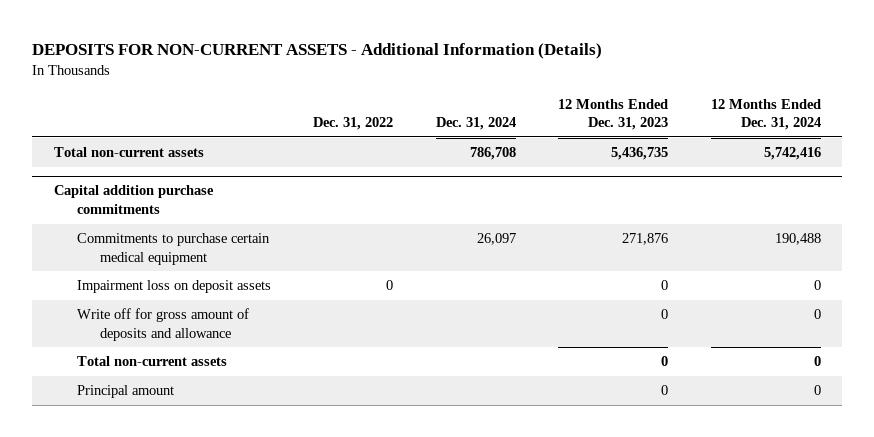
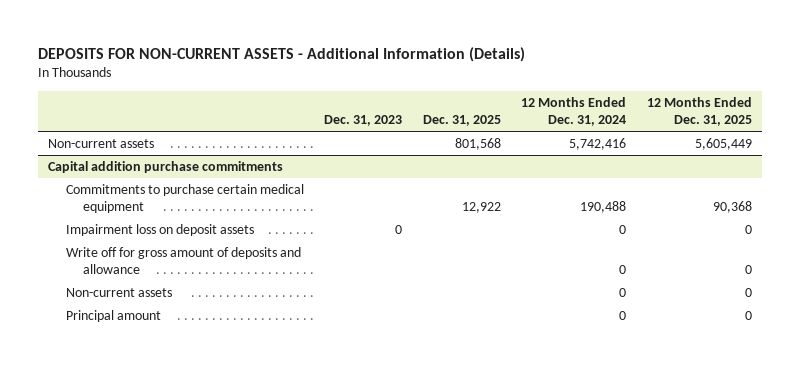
- | Dec. 31, 2022 | Dec. 31, 2024 | 12 Months Ended Dec. 31, 2023 | 12 Months Ended Dec. 31, 2024
+ | Dec. 31, 2023 | Dec. 31, 2025 | 12 Months Ended Dec. 31, 2024 | 12 Months Ended Dec. 31, 2025
- Total non-current assets | | 786,708 | 5,436,735 | 5,742,416
+ Non-current assets | | 801,568 | 5,742,416 | 5,605,449
@ Capital addition purchase commitments
- Total non-current assets | | | 0 | 0
+ Non-current assets | | | 0 | 0

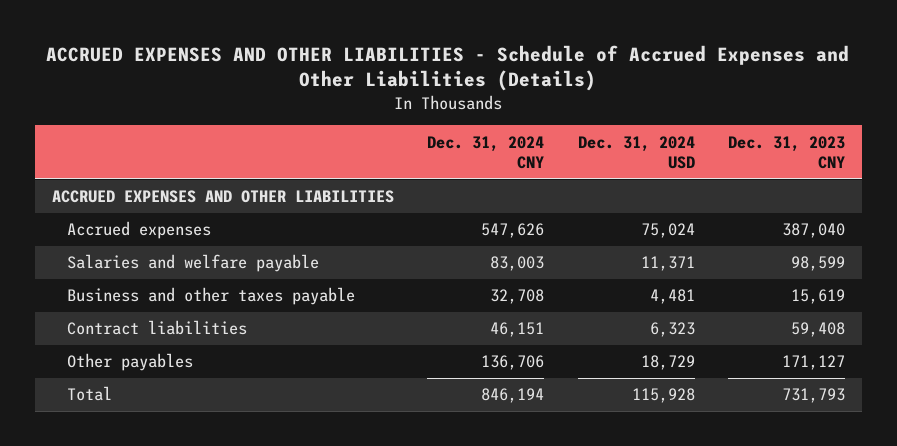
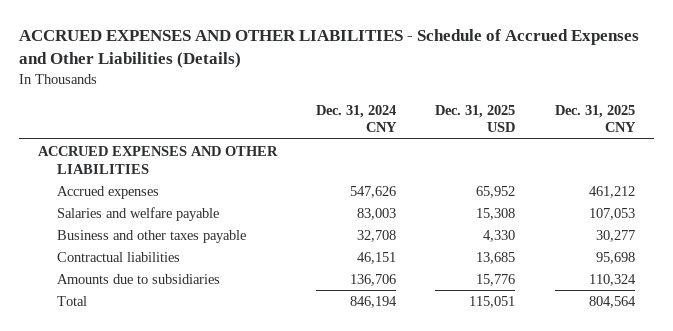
- | Dec. 31, 2024 CNY | Dec. 31, 2024 USD | Dec. 31, 2023 CNY
+ | Dec. 31, 2024 CNY | Dec. 31, 2025 USD | Dec. 31, 2025 CNY
- Contract liabilities | 46,151 | 6,323 | 59,408
- Other payables | 136,706 | 18,729 | 171,127
+ Contractual liabilities | 46,151 | 13,685 | 95,698
+ Amounts due to subsidiaries | 136,706 | 15,776 | 110,324

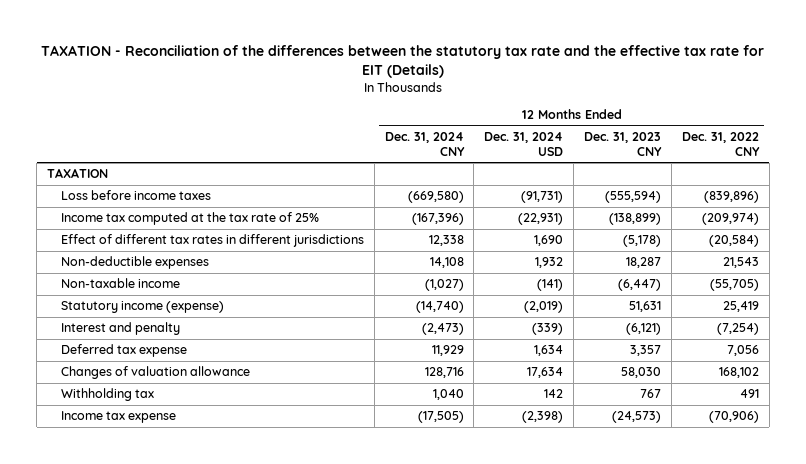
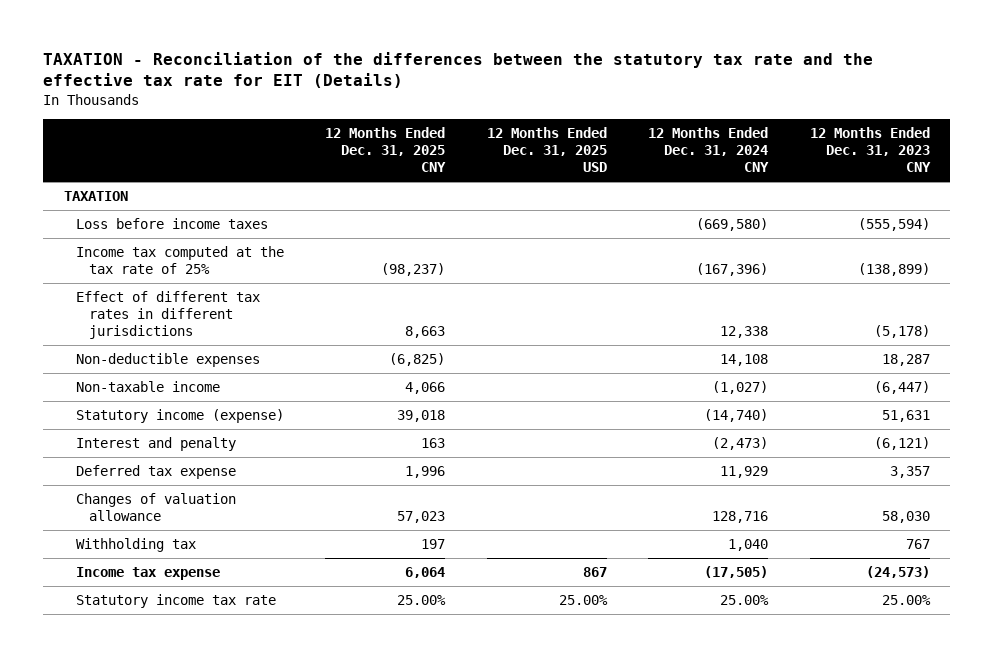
- | 12 Months Ended Dec. 31, 2024 CNY | 12 Months Ended Dec. 31, 2024 USD | 12 Months Ended Dec. 31, 2023 CNY | 12 Months Ended Dec. 31, 2022 CNY
+ | 12 Months Ended Dec. 31, 2025 CNY | 12 Months Ended Dec. 31, 2025 USD | 12 Months Ended Dec. 31, 2024 CNY | 12 Months Ended Dec. 31, 2023 CNY
+ Statutory income tax rate | 25.00% | 25.00% | 25.00% | 25.00%

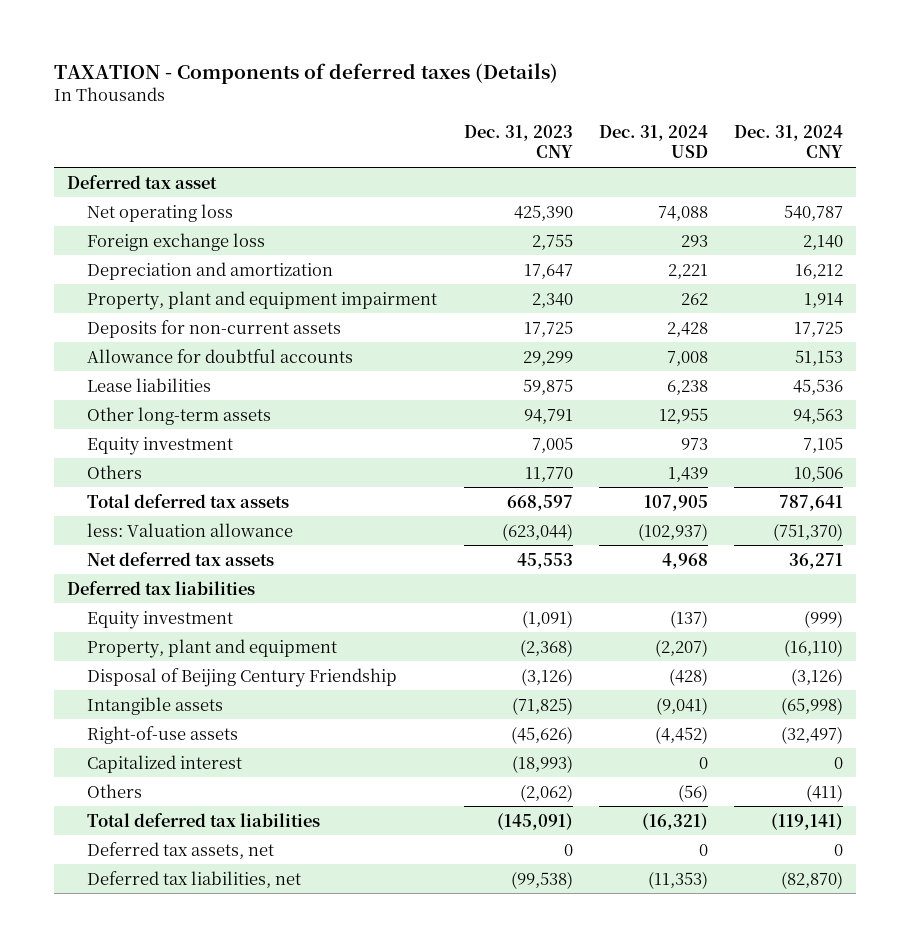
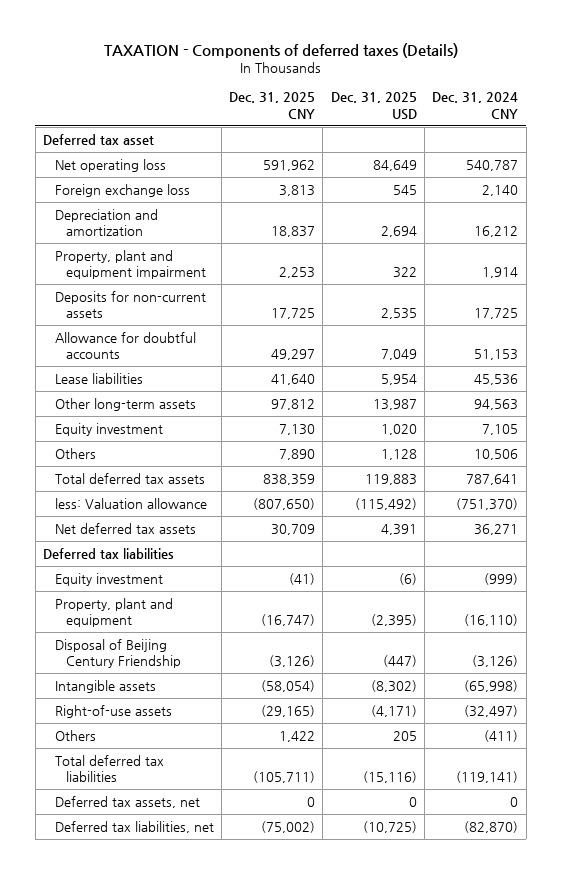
- | Dec. 31, 2023 CNY | Dec. 31, 2024 USD | Dec. 31, 2024 CNY
+ | Dec. 31, 2025 CNY | Dec. 31, 2025 USD | Dec. 31, 2024 CNY
- Capitalized interest | (18,993) | 0 | 0

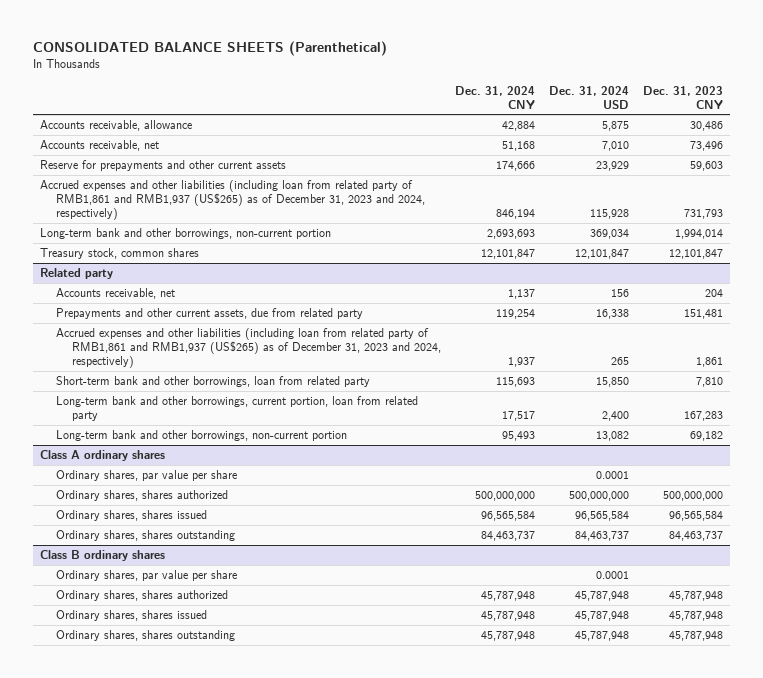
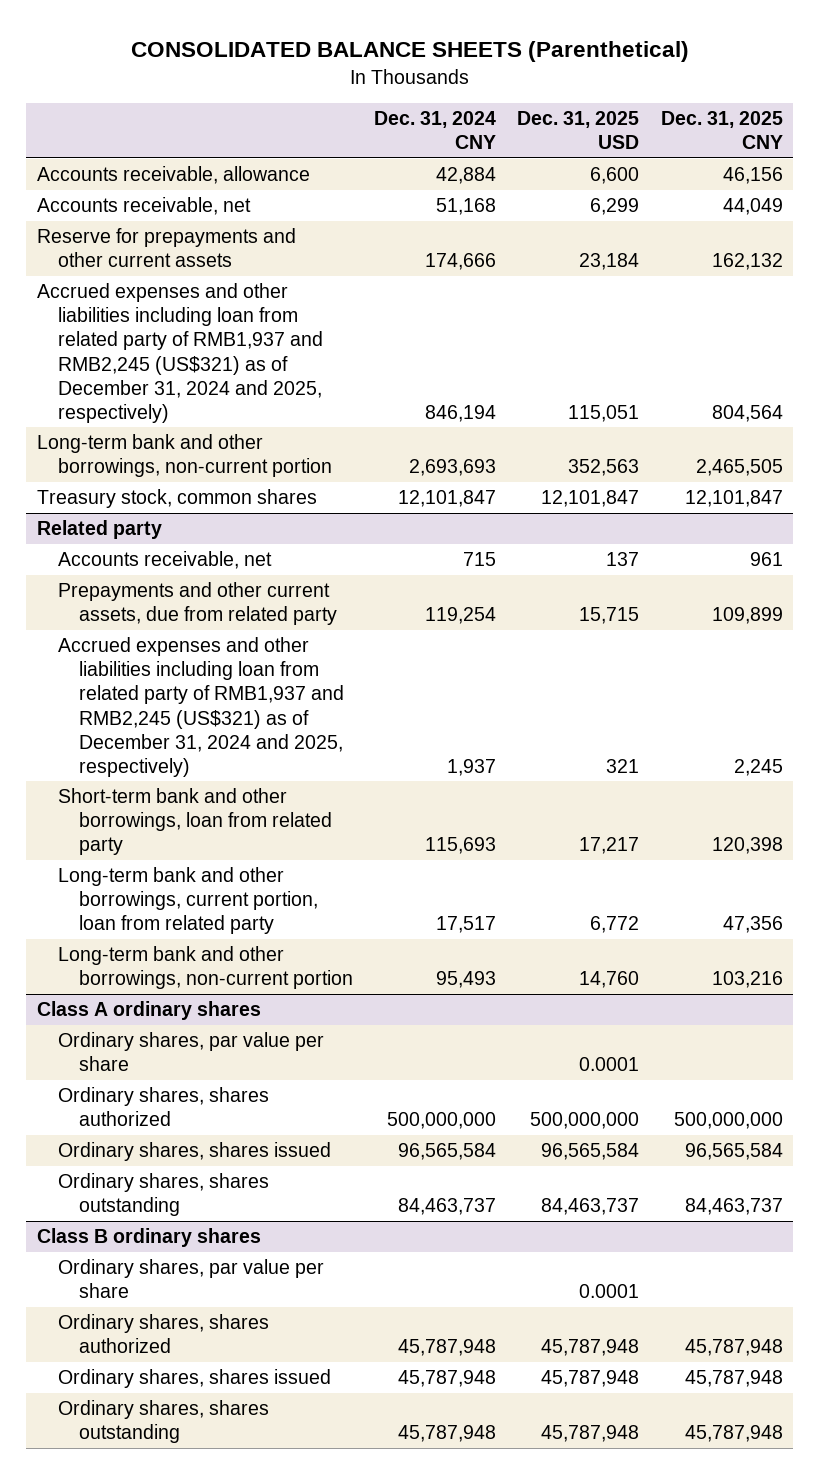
- | Dec. 31, 2024 CNY | Dec. 31, 2024 USD | Dec. 31, 2023 CNY
+ | Dec. 31, 2024 CNY | Dec. 31, 2025 USD | Dec. 31, 2025 CNY
- Accrued expenses and other liabilities (including loan from related party of RMB1,861 and RMB1,937 (US$265) as of December 31, 2023 and 2024, respectively) | 846,194 | 115,928 | 731,793
+ Accrued expenses and other liabilities including loan from related party of RMB1,937 and RMB2,245 (US$321) as of December 31, 2024 and 2025, respectively) | 846,194 | 115,051 | 804,564
@ Related party
- Accounts receivable, net | 1,137 | 156 | 204
+ Accounts receivable, net | 715 | 137 | 961
- Accrued expenses and other liabilities (including loan from related party of RMB1,861 and RMB1,937 (US$265) as of December 31, 2023 and 2024, respectively) | 1,937 | 265 | 1,861
+ Accrued expenses and other liabilities including loan from related party of RMB1,937 and RMB2,245 (US$321) as of December 31, 2024 and 2025, respectively) | 1,937 | 321 | 2,245

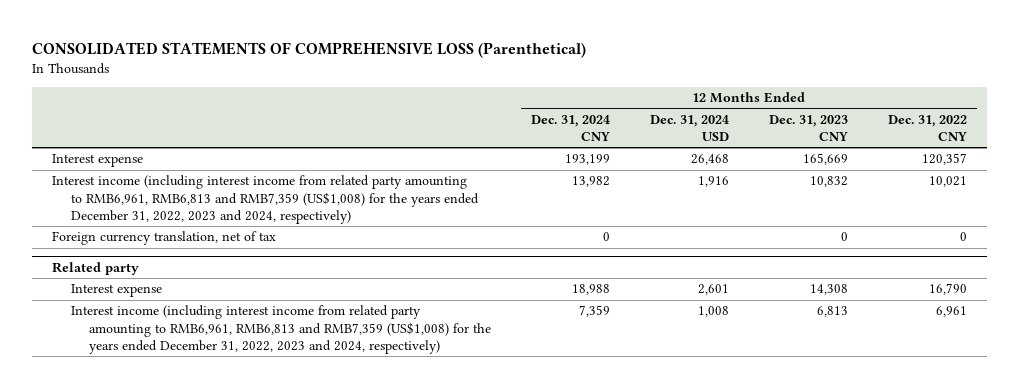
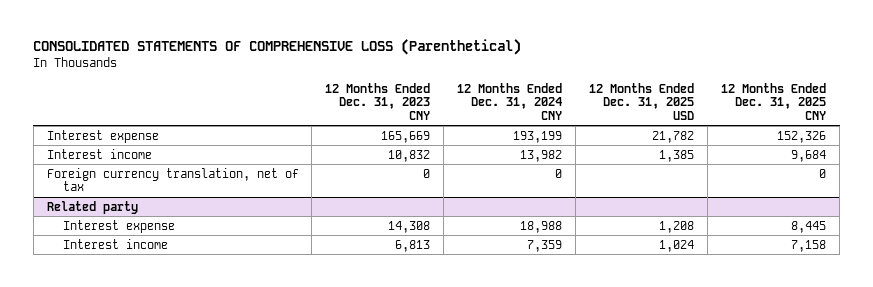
- | 12 Months Ended Dec. 31, 2024 CNY | 12 Months Ended Dec. 31, 2024 USD | 12 Months Ended Dec. 31, 2023 CNY | 12 Months Ended Dec. 31, 2022 CNY
+ | 12 Months Ended Dec. 31, 2023 CNY | 12 Months Ended Dec. 31, 2024 CNY | 12 Months Ended Dec. 31, 2025 USD | 12 Months Ended Dec. 31, 2025 CNY
- Interest income (including interest income from related party amounting to RMB6,961, RMB6,813 and RMB7,359 (US$1,008) for the years ended December 31, 2022, 2023 and 2024, respectively) | 13,982 | 1,916 | 10,832 | 10,021
+ Interest income | 10,832 | 13,982 | 1,385 | 9,684
@ Related party
- Interest income (including interest income from related party amounting to RMB6,961, RMB6,813 and RMB7,359 (US$1,008) for the years ended December 31, 2022, 2023 and 2024, respectively) | 7,359 | 1,008 | 6,813 | 6,961
+ Interest income | 6,813 | 7,359 | 1,024 | 7,158

